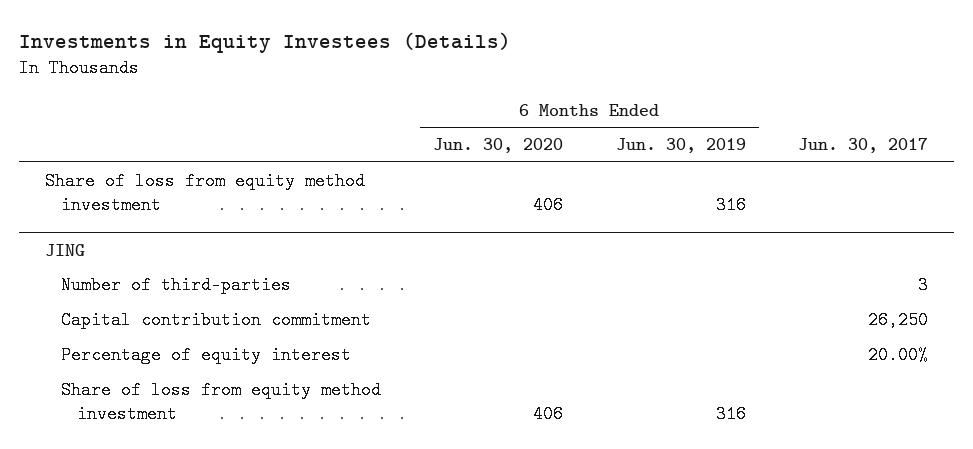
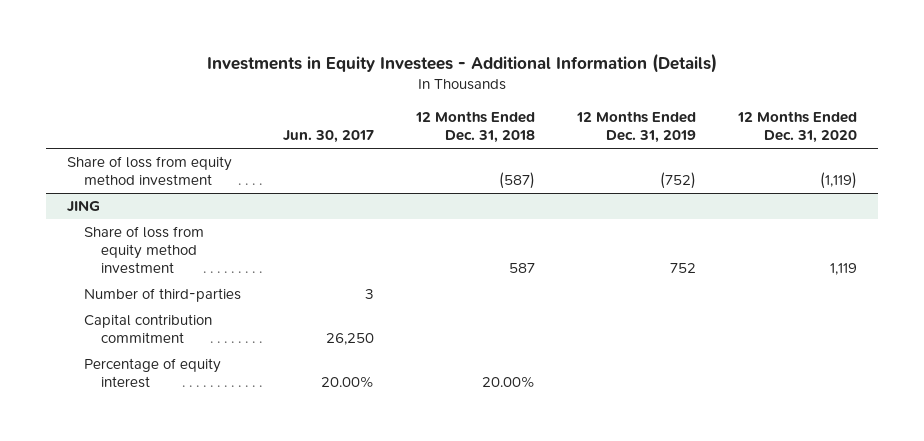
- Investments in Equity Investees (Details)
+ Investments in Equity Investees - Additional Information (Details)
- | 6 Months Ended Jun. 30, 2020 | 6 Months Ended Jun. 30, 2019 | Jun. 30, 2017
+ | Jun. 30, 2017 | 12 Months Ended Dec. 31, 2018 | 12 Months Ended Dec. 31, 2019 | 12 Months Ended Dec. 31, 2020
@ JING
moved up: Share of loss from equity method investment | | 587 | 752 | 1,119

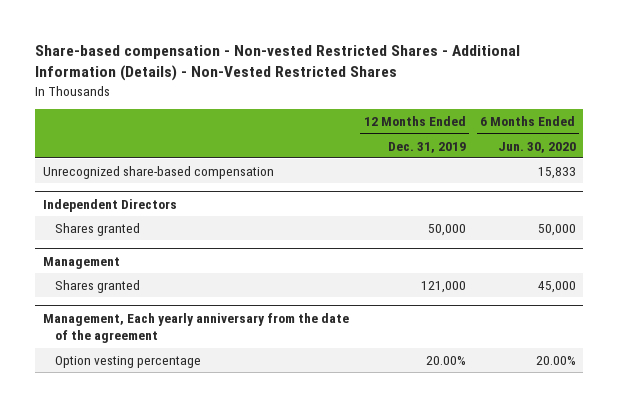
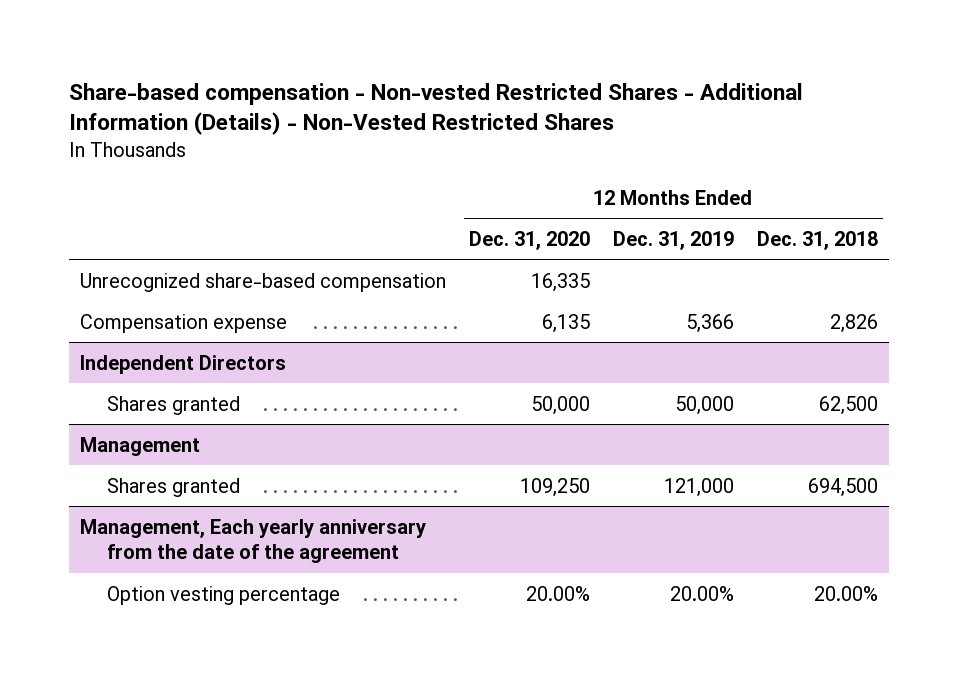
- | 12 Months Ended Dec. 31, 2019 | 6 Months Ended Jun. 30, 2020
+ | 12 Months Ended Dec. 31, 2020 | 12 Months Ended Dec. 31, 2019 | 12 Months Ended Dec. 31, 2018
+ Compensation expense | 6,135 | 5,366 | 2,826

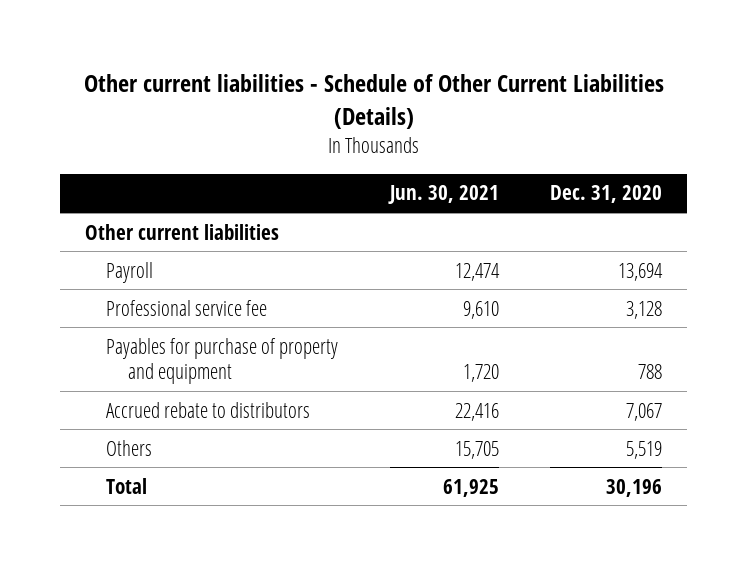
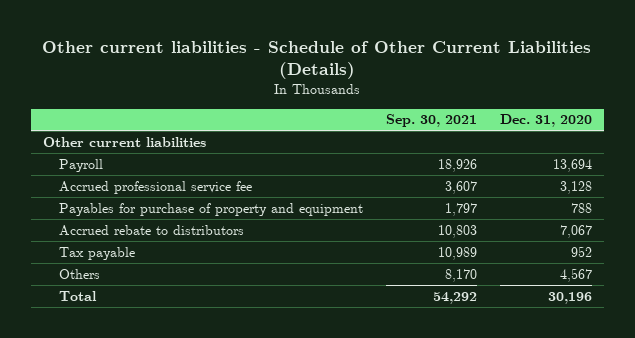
- | Jun. 30, 2021 | Dec. 31, 2020
+ | Sep. 30, 2021 | Dec. 31, 2020
- Professional service fee | 9,610 | 3,128
+ Accrued professional service fee | 3,607 | 3,128
- Others | 15,705 | 5,519
+ Tax payable | 10,989 | 952
+ Others | 8,170 | 4,567

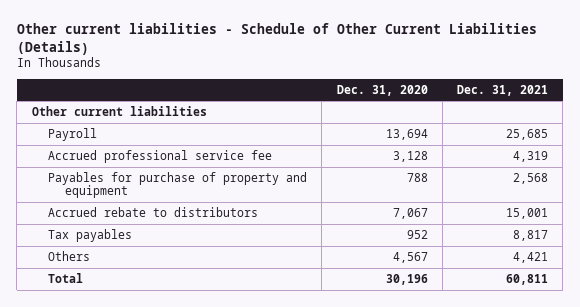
- | Sep. 30, 2021 | Dec. 31, 2020
+ | Dec. 31, 2020 | Dec. 31, 2021
- Tax payable | 10,989 | 952
+ Tax payables | 952 | 8,817

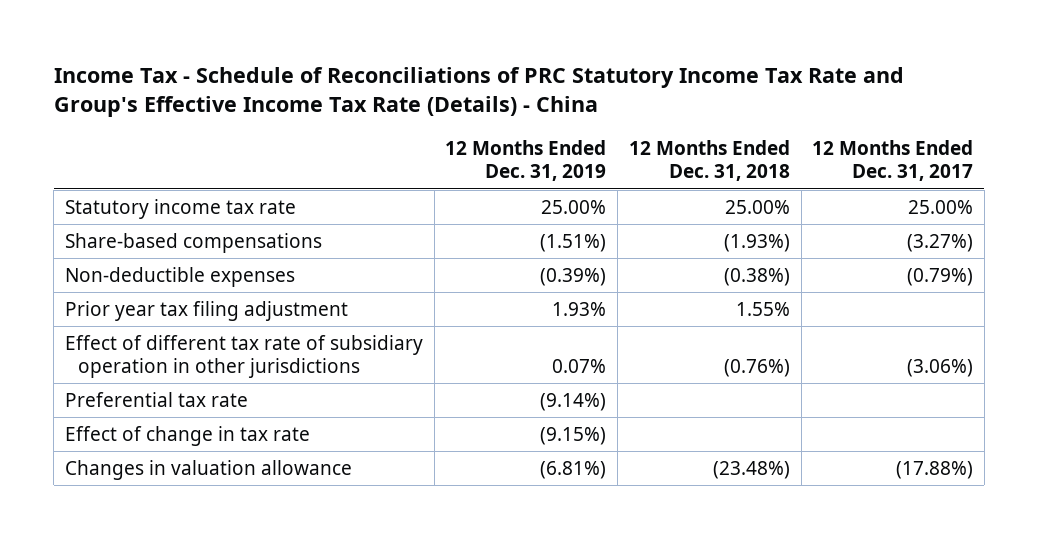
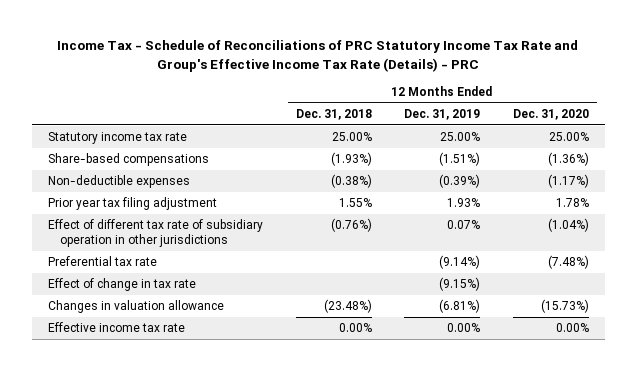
- Income Tax - Schedule of Reconciliations of PRC Statutory Income Tax Rate and Group's Effective Income Tax Rate (Details) - China
+ Income Tax - Schedule of Reconciliations of PRC Statutory Income Tax Rate and Group's Effective Income Tax Rate (Details) - PRC
- | 12 Months Ended Dec. 31, 2019 | 12 Months Ended Dec. 31, 2018 | 12 Months Ended Dec. 31, 2017
+ | 12 Months Ended Dec. 31, 2018 | 12 Months Ended Dec. 31, 2019 | 12 Months Ended Dec. 31, 2020
+ Effective income tax rate | 0.00% | 0.00% | 0.00%

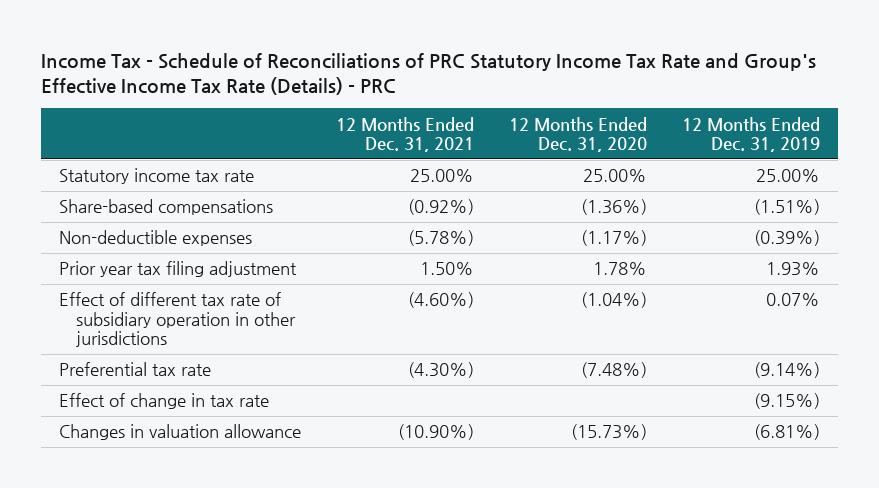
- | 12 Months Ended Dec. 31, 2018 | 12 Months Ended Dec. 31, 2019 | 12 Months Ended Dec. 31, 2020
+ | 12 Months Ended Dec. 31, 2021 | 12 Months Ended Dec. 31, 2020 | 12 Months Ended Dec. 31, 2019
- Effective income tax rate | 0.00% | 0.00% | 0.00%

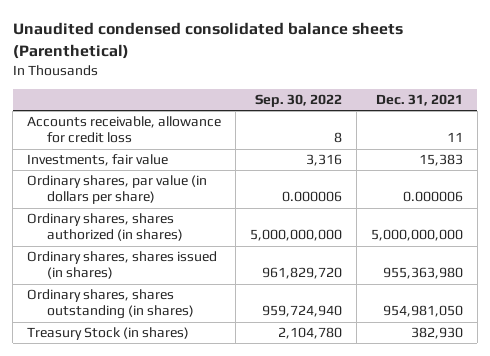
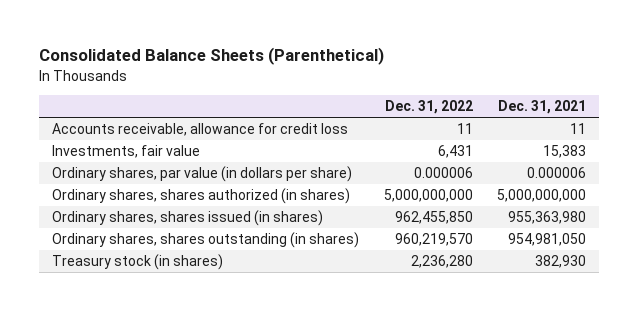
- Unaudited condensed consolidated balance sheets (Parenthetical)
+ Consolidated Balance Sheets (Parenthetical)
- | Sep. 30, 2022 | Dec. 31, 2021
+ | Dec. 31, 2022 | Dec. 31, 2021
- Treasury Stock (in shares) | 2,104,780 | 382,930
+ Treasury stock (in shares) | 2,236,280 | 382,930

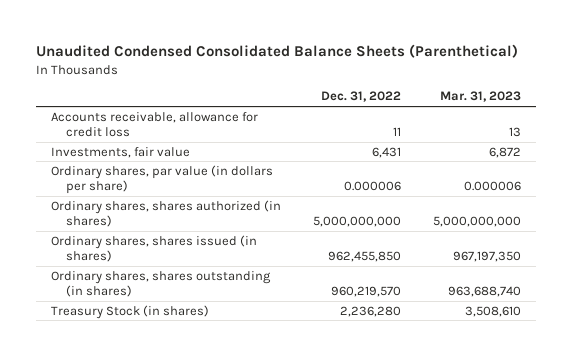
- Consolidated Balance Sheets (Parenthetical)
+ Unaudited Condensed Consolidated Balance Sheets (Parenthetical)
- | Dec. 31, 2022 | Dec. 31, 2021
+ | Dec. 31, 2022 | Mar. 31, 2023
- Treasury stock (in shares) | 2,236,280 | 382,930
+ Treasury Stock (in shares) | 2,236,280 | 3,508,610

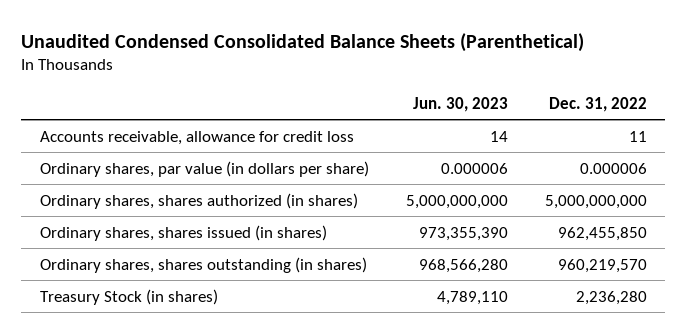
- | Dec. 31, 2022 | Mar. 31, 2023
+ | Jun. 30, 2023 | Dec. 31, 2022
- Investments, fair value | 6,431 | 6,872

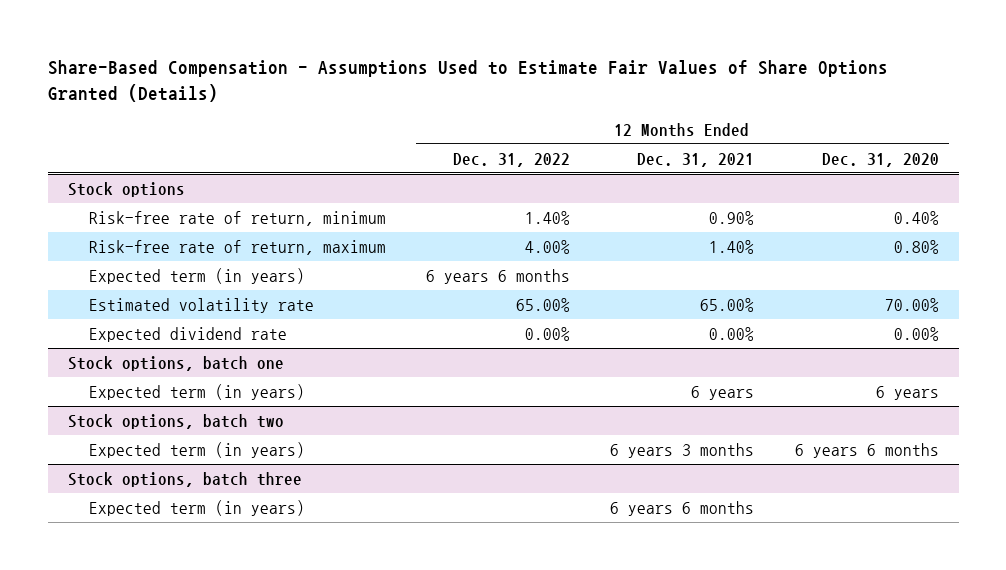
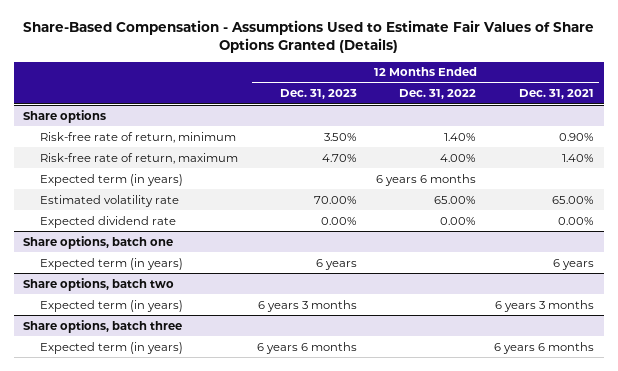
- | 12 Months Ended Dec. 31, 2022 | 12 Months Ended Dec. 31, 2021 | 12 Months Ended Dec. 31, 2020
+ | 12 Months Ended Dec. 31, 2023 | 12 Months Ended Dec. 31, 2022 | 12 Months Ended Dec. 31, 2021
- Stock options
+ Share options
- Stock options, batch one
+ Share options, batch one
- Stock options, batch two
+ Share options, batch two
- Stock options, batch three
+ Share options, batch three

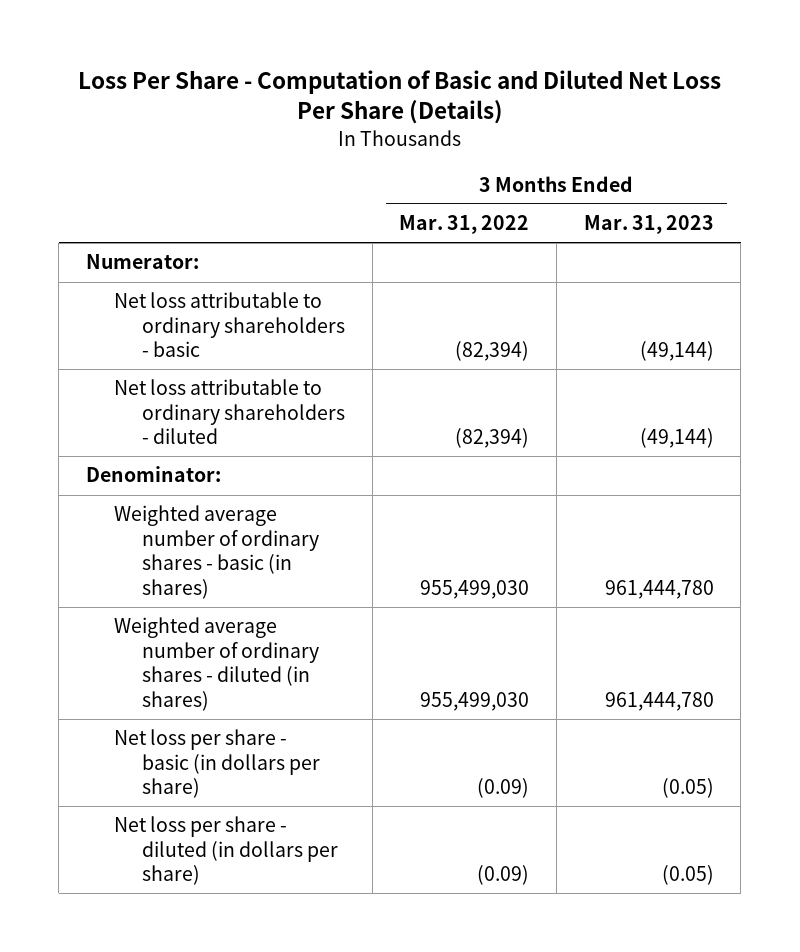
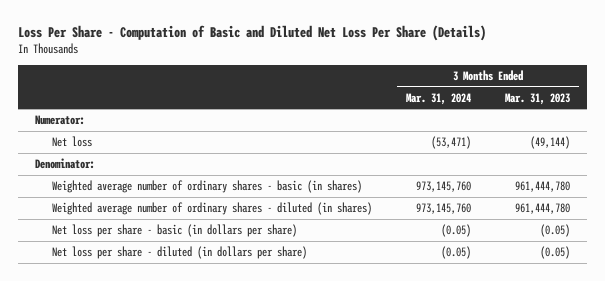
- | 3 Months Ended Mar. 31, 2022 | 3 Months Ended Mar. 31, 2023
+ | 3 Months Ended Mar. 31, 2024 | 3 Months Ended Mar. 31, 2023
- Net loss attributable to ordinary shareholders - basic | (82,394) | (49,144)
- Net loss attributable to ordinary shareholders - diluted | (82,394) | (49,144)
+ Net loss | (53,471) | (49,144)

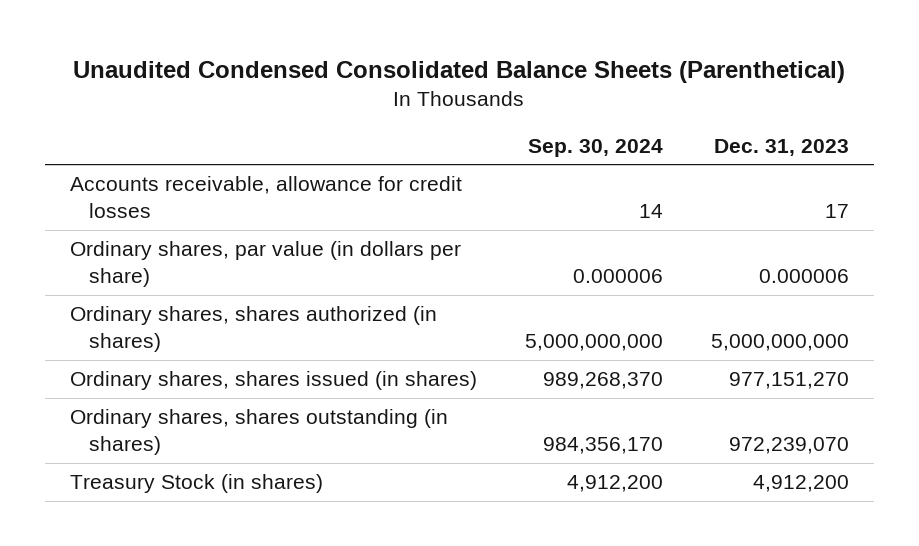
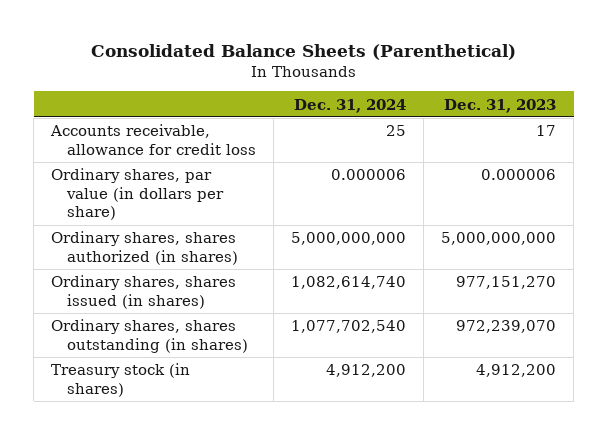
- Unaudited Condensed Consolidated Balance Sheets (Parenthetical)
+ Consolidated Balance Sheets (Parenthetical)
- | Sep. 30, 2024 | Dec. 31, 2023
+ | Dec. 31, 2024 | Dec. 31, 2023
- Accounts receivable, allowance for credit losses | 14 | 17
+ Accounts receivable, allowance for credit loss | 25 | 17
- Treasury Stock (in shares) | 4,912,200 | 4,912,200
+ Treasury stock (in shares) | 4,912,200 | 4,912,200

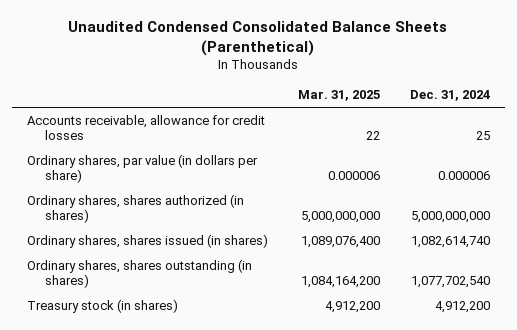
- Consolidated Balance Sheets (Parenthetical)
+ Unaudited Condensed Consolidated Balance Sheets (Parenthetical)
- | Dec. 31, 2024 | Dec. 31, 2023
+ | Mar. 31, 2025 | Dec. 31, 2024
- Accounts receivable, allowance for credit loss | 25 | 17
+ Accounts receivable, allowance for credit losses | 22 | 25

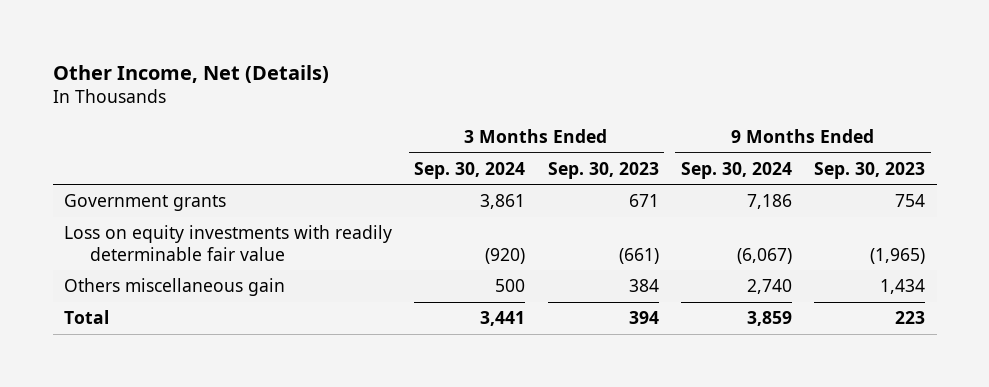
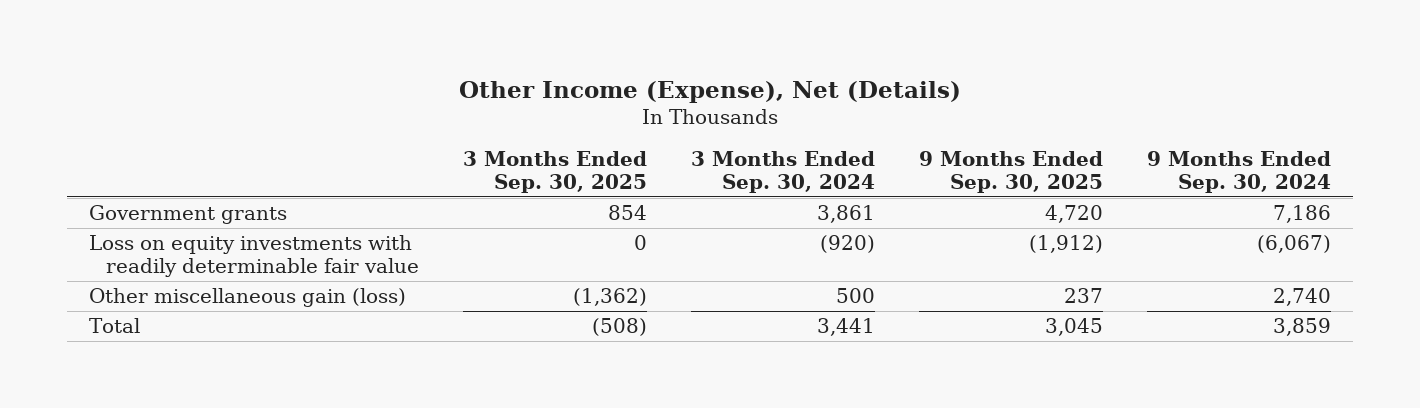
- Other Income, Net (Details)
+ Other Income (Expense), Net (Details)
- | 3 Months Ended Sep. 30, 2024 | 3 Months Ended Sep. 30, 2023 | 9 Months Ended Sep. 30, 2024 | 9 Months Ended Sep. 30, 2023
+ | 3 Months Ended Sep. 30, 2025 | 3 Months Ended Sep. 30, 2024 | 9 Months Ended Sep. 30, 2025 | 9 Months Ended Sep. 30, 2024
- Others miscellaneous gain | 500 | 384 | 2,740 | 1,434
+ Other miscellaneous gain (loss) | (1,362) | 500 | 237 | 2,740

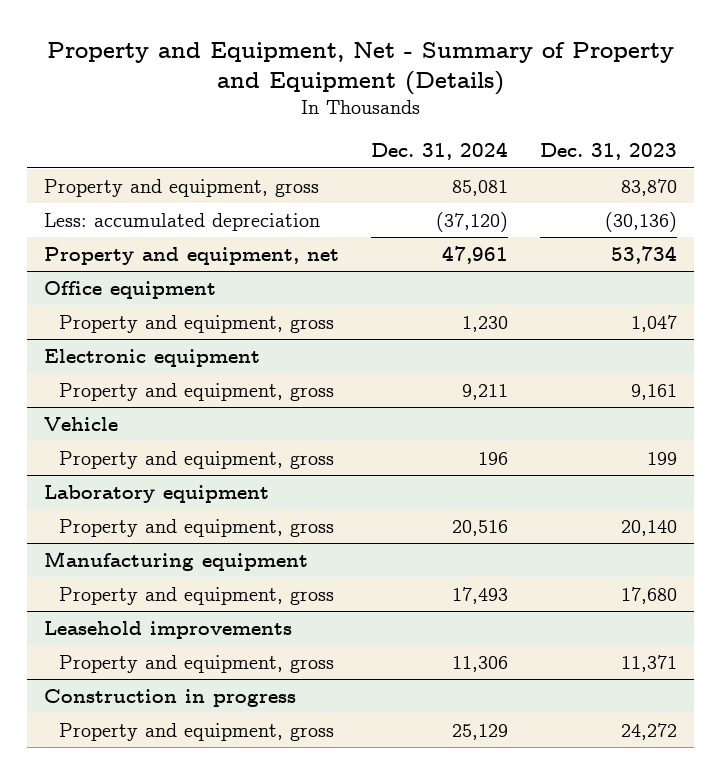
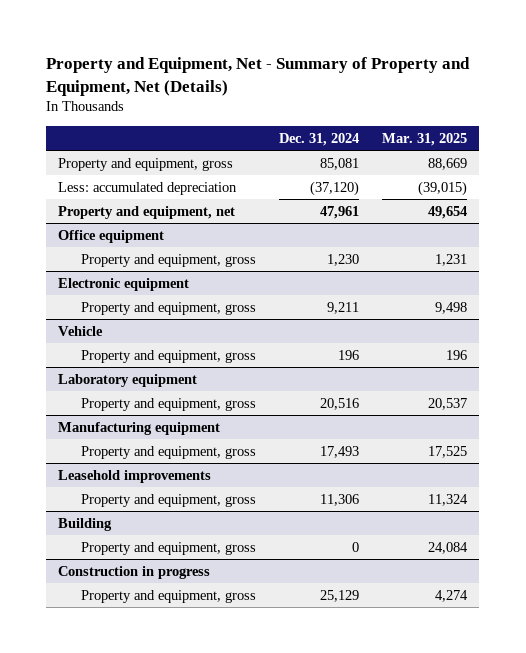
- Property and Equipment, Net - Summary of Property and Equipment (Details)
+ Property and Equipment, Net - Summary of Property and Equipment, Net (Details)
- | Dec. 31, 2024 | Dec. 31, 2023
+ | Dec. 31, 2024 | Mar. 31, 2025
+ Building
+ Property and equipment, gross | 0 | 24,084

